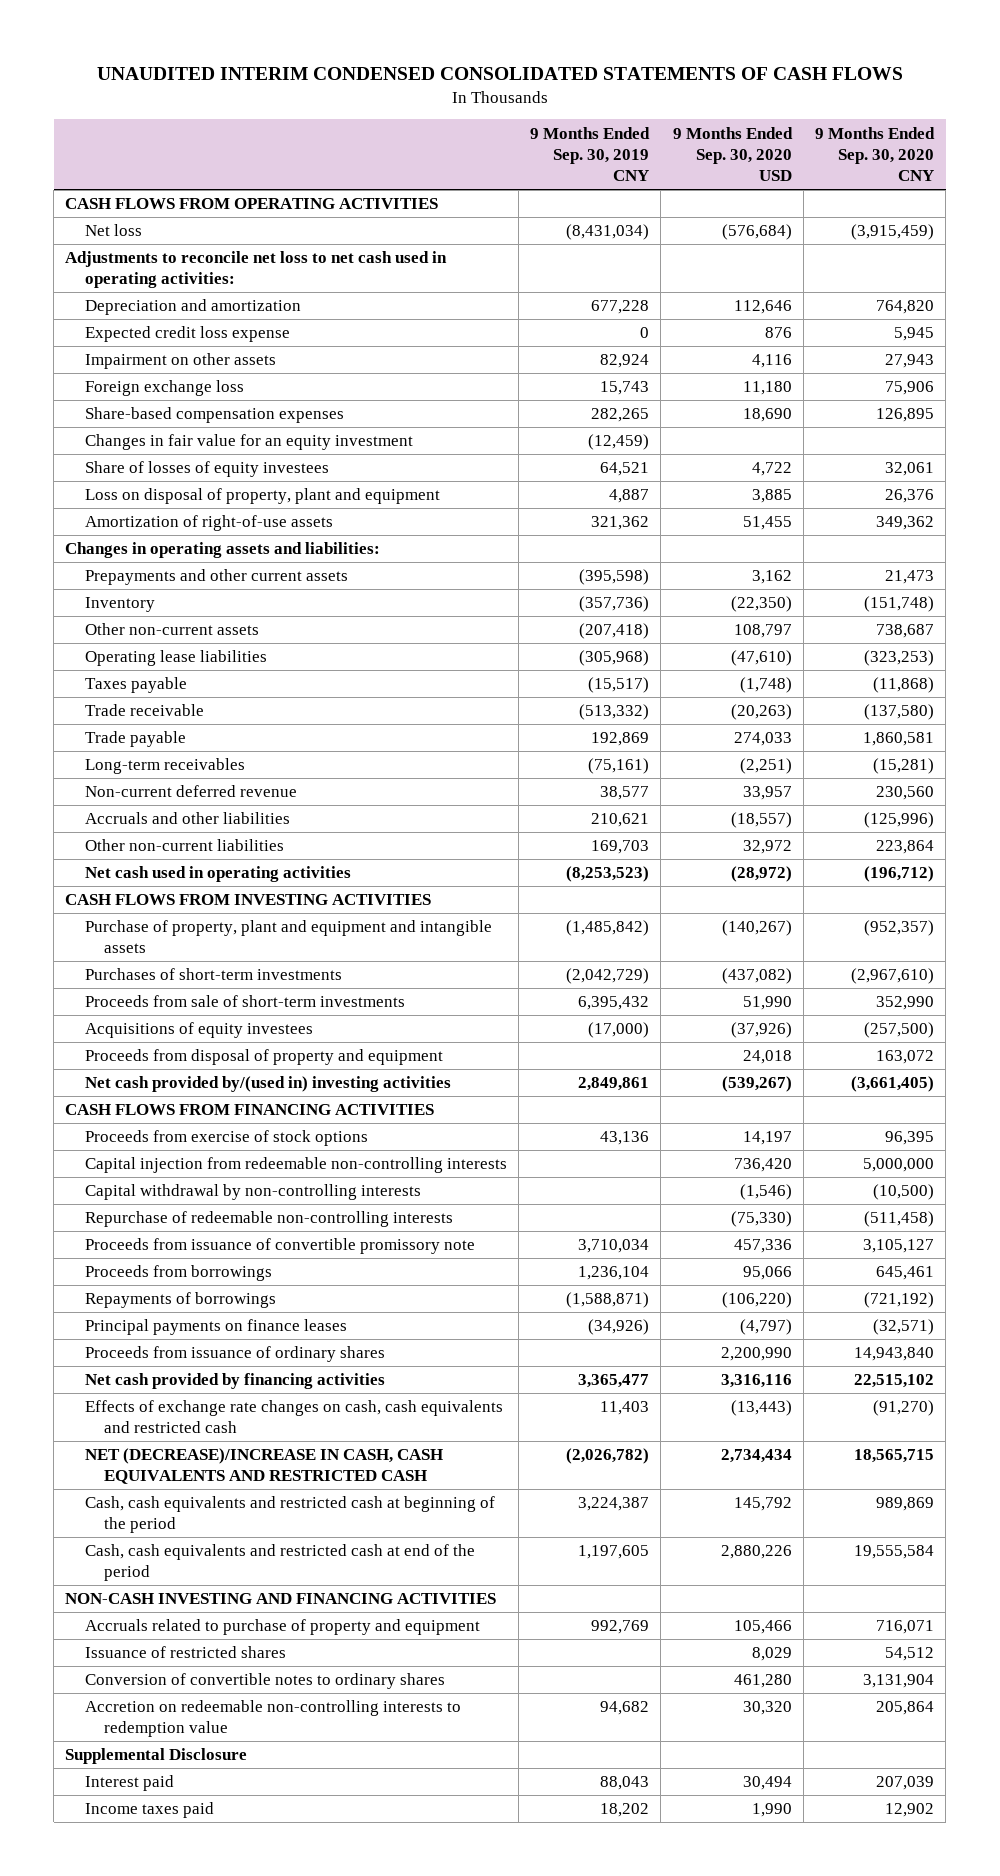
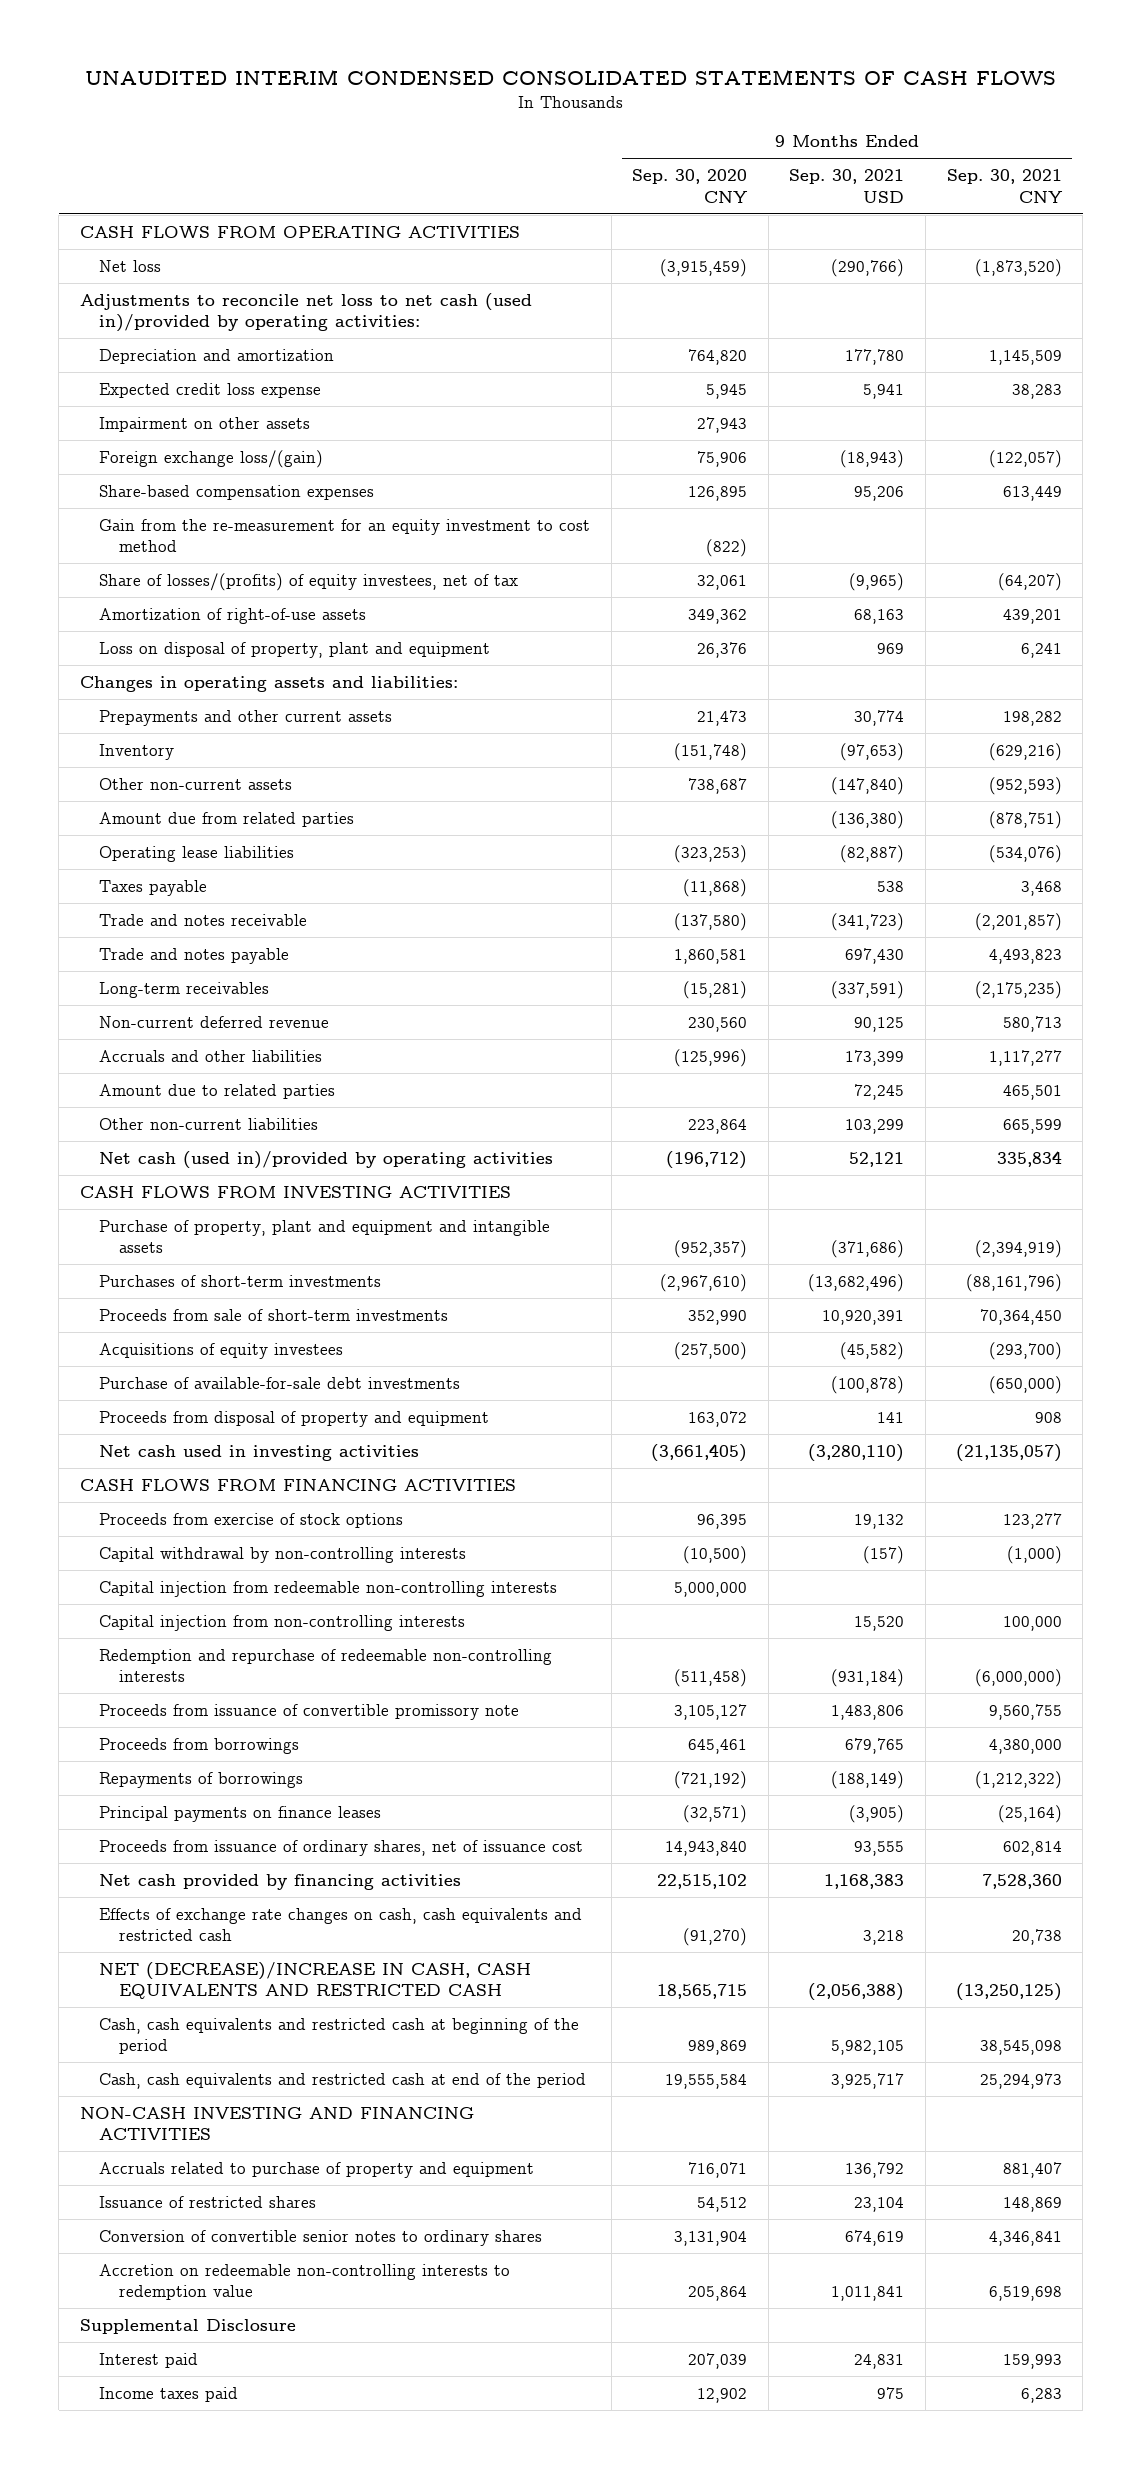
- | 9 Months Ended Sep. 30, 2019 CNY | 9 Months Ended Sep. 30, 2020 USD | 9 Months Ended Sep. 30, 2020 CNY
+ | 9 Months Ended Sep. 30, 2020 CNY | 9 Months Ended Sep. 30, 2021 USD | 9 Months Ended Sep. 30, 2021 CNY
- Adjustments to reconcile net loss to net cash used in operating activities:
+ Adjustments to reconcile net loss to net cash (used in)/provided by operating activities:
- Foreign exchange loss | 15,743 | 11,180 | 75,906
+ Foreign exchange loss/(gain) | 75,906 | (18,943) | (122,057)
- Changes in fair value for an equity investment | (12,459) | |
- Share of losses of equity investees | 64,521 | 4,722 | 32,061
+ Gain from the re-measurement for an equity investment to cost method | (822) | |
+ Share of losses/(profits) of equity investees, net of tax | 32,061 | (9,965) | (64,207)
moved down: Loss on disposal of property, plant and equipment | 26,376 | 969 | 6,241
+ Amount due from related parties | | (136,380) | (878,751)
- Trade receivable | (513,332) | (20,263) | (137,580)
- Trade payable | 192,869 | 274,033 | 1,860,581
+ Trade and notes receivable | (137,580) | (341,723) | (2,201,857)
+ Trade and notes payable | 1,860,581 | 697,430 | 4,493,823
+ Amount due to related parties | | 72,245 | 465,501
- Net cash used in operating activities | (8,253,523) | (28,972) | (196,712)
+ Net cash (used in)/provided by operating activities | (196,712) | 52,121 | 335,834
+ Purchase of available-for-sale debt investments | | (100,878) | (650,000)
- Net cash provided by/(used in) investing activities | 2,849,861 | (539,267) | (3,661,405)
+ Net cash used in investing activities | (3,661,405) | (3,280,110) | (21,135,057)
- Repurchase of redeemable non-controlling interests | | (75,330) | (511,458)
moved down: Capital injection from redeemable non-controlling interests | 5,000,000 | |
+ Capital injection from non-controlling interests | | 15,520 | 100,000
+ Redemption and repurchase of redeemable non-controlling interests | (511,458) | (931,184) | (6,000,000)
- Proceeds from issuance of ordinary shares | | 2,200,990 | 14,943,840
+ Proceeds from issuance of ordinary shares, net of issuance cost | 14,943,840 | 93,555 | 602,814
- Conversion of convertible notes to ordinary shares | | 461,280 | 3,131,904
+ Conversion of convertible senior notes to ordinary shares | 3,131,904 | 674,619 | 4,346,841

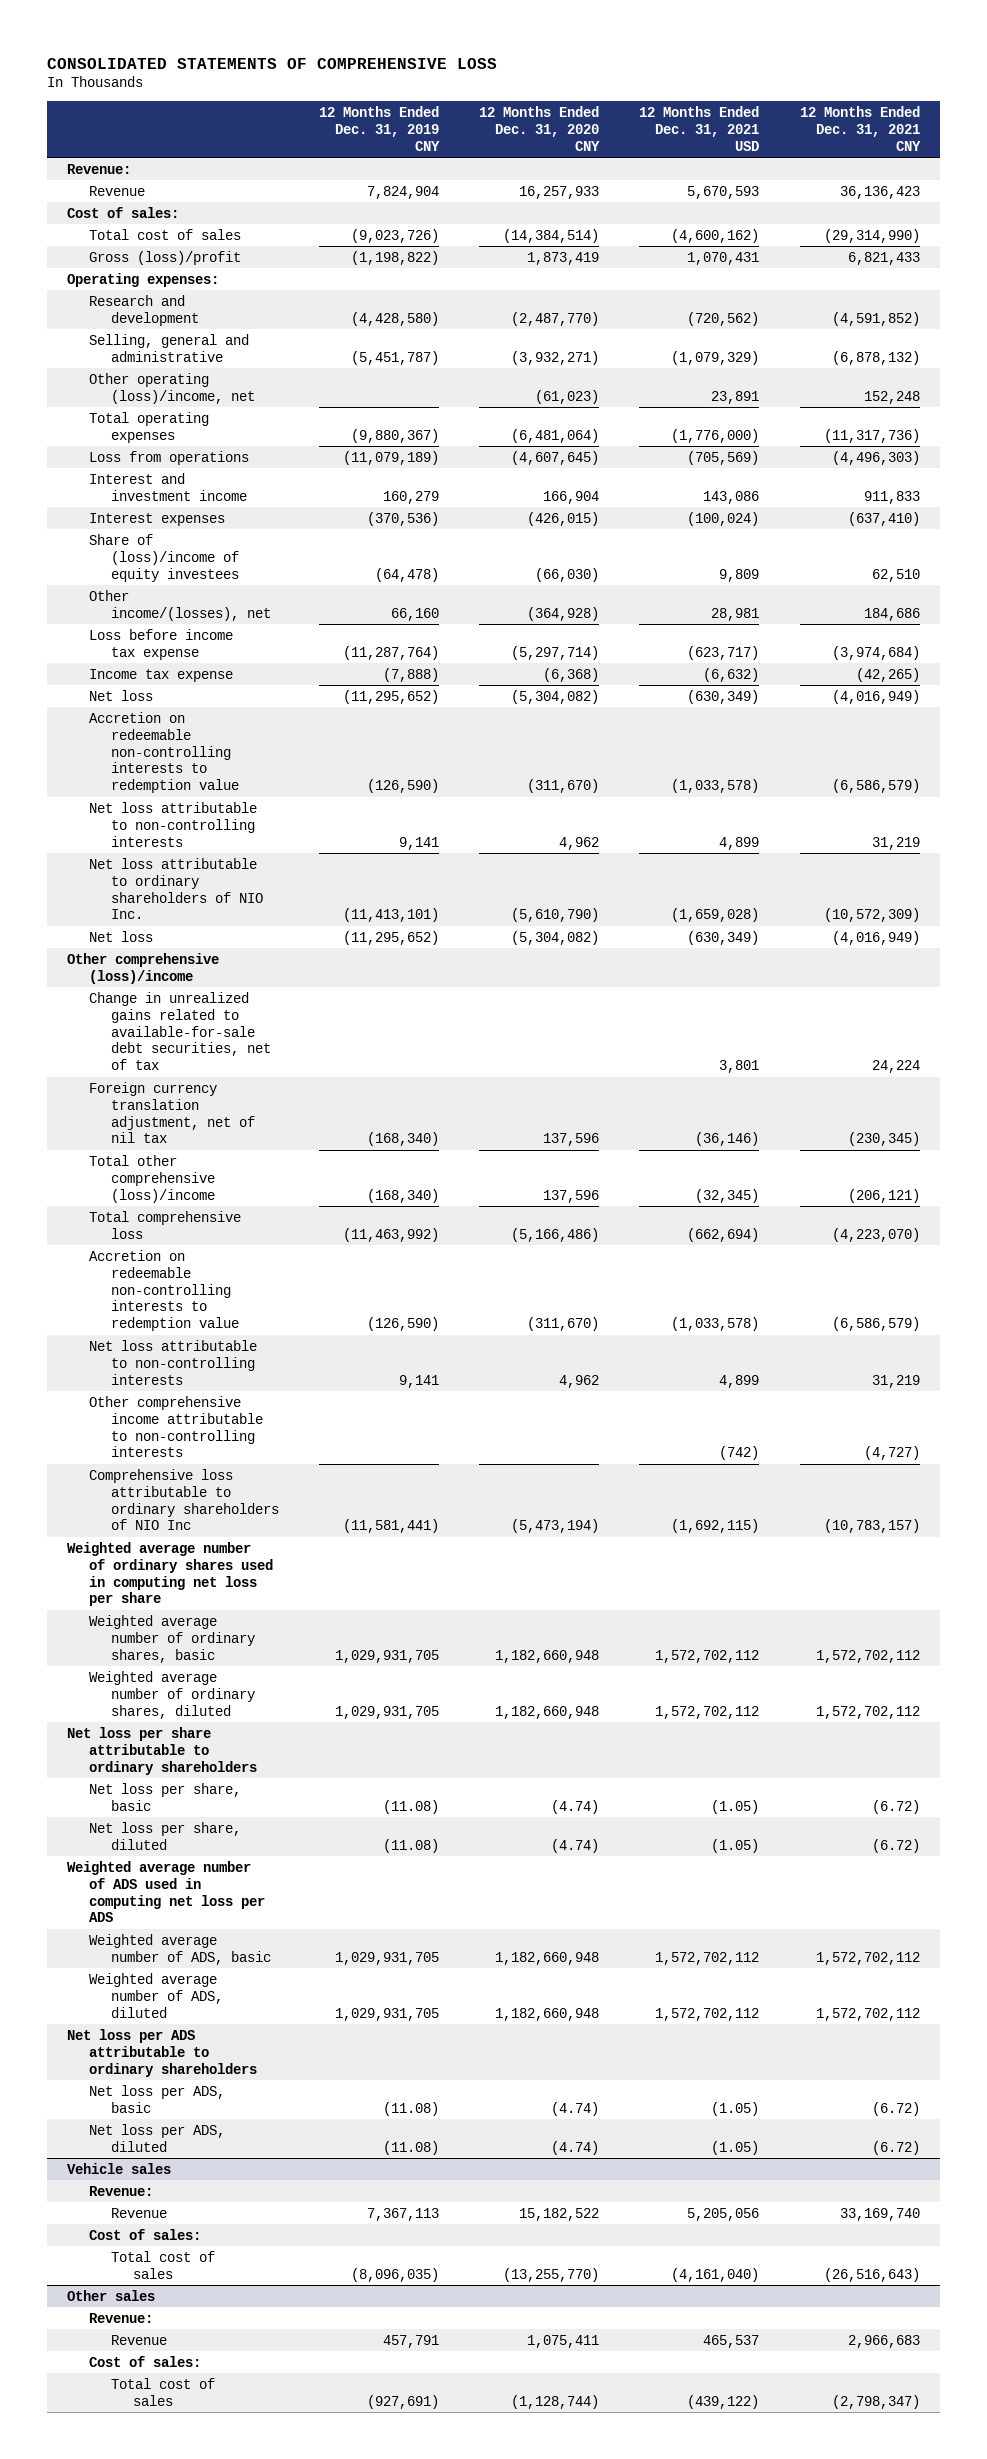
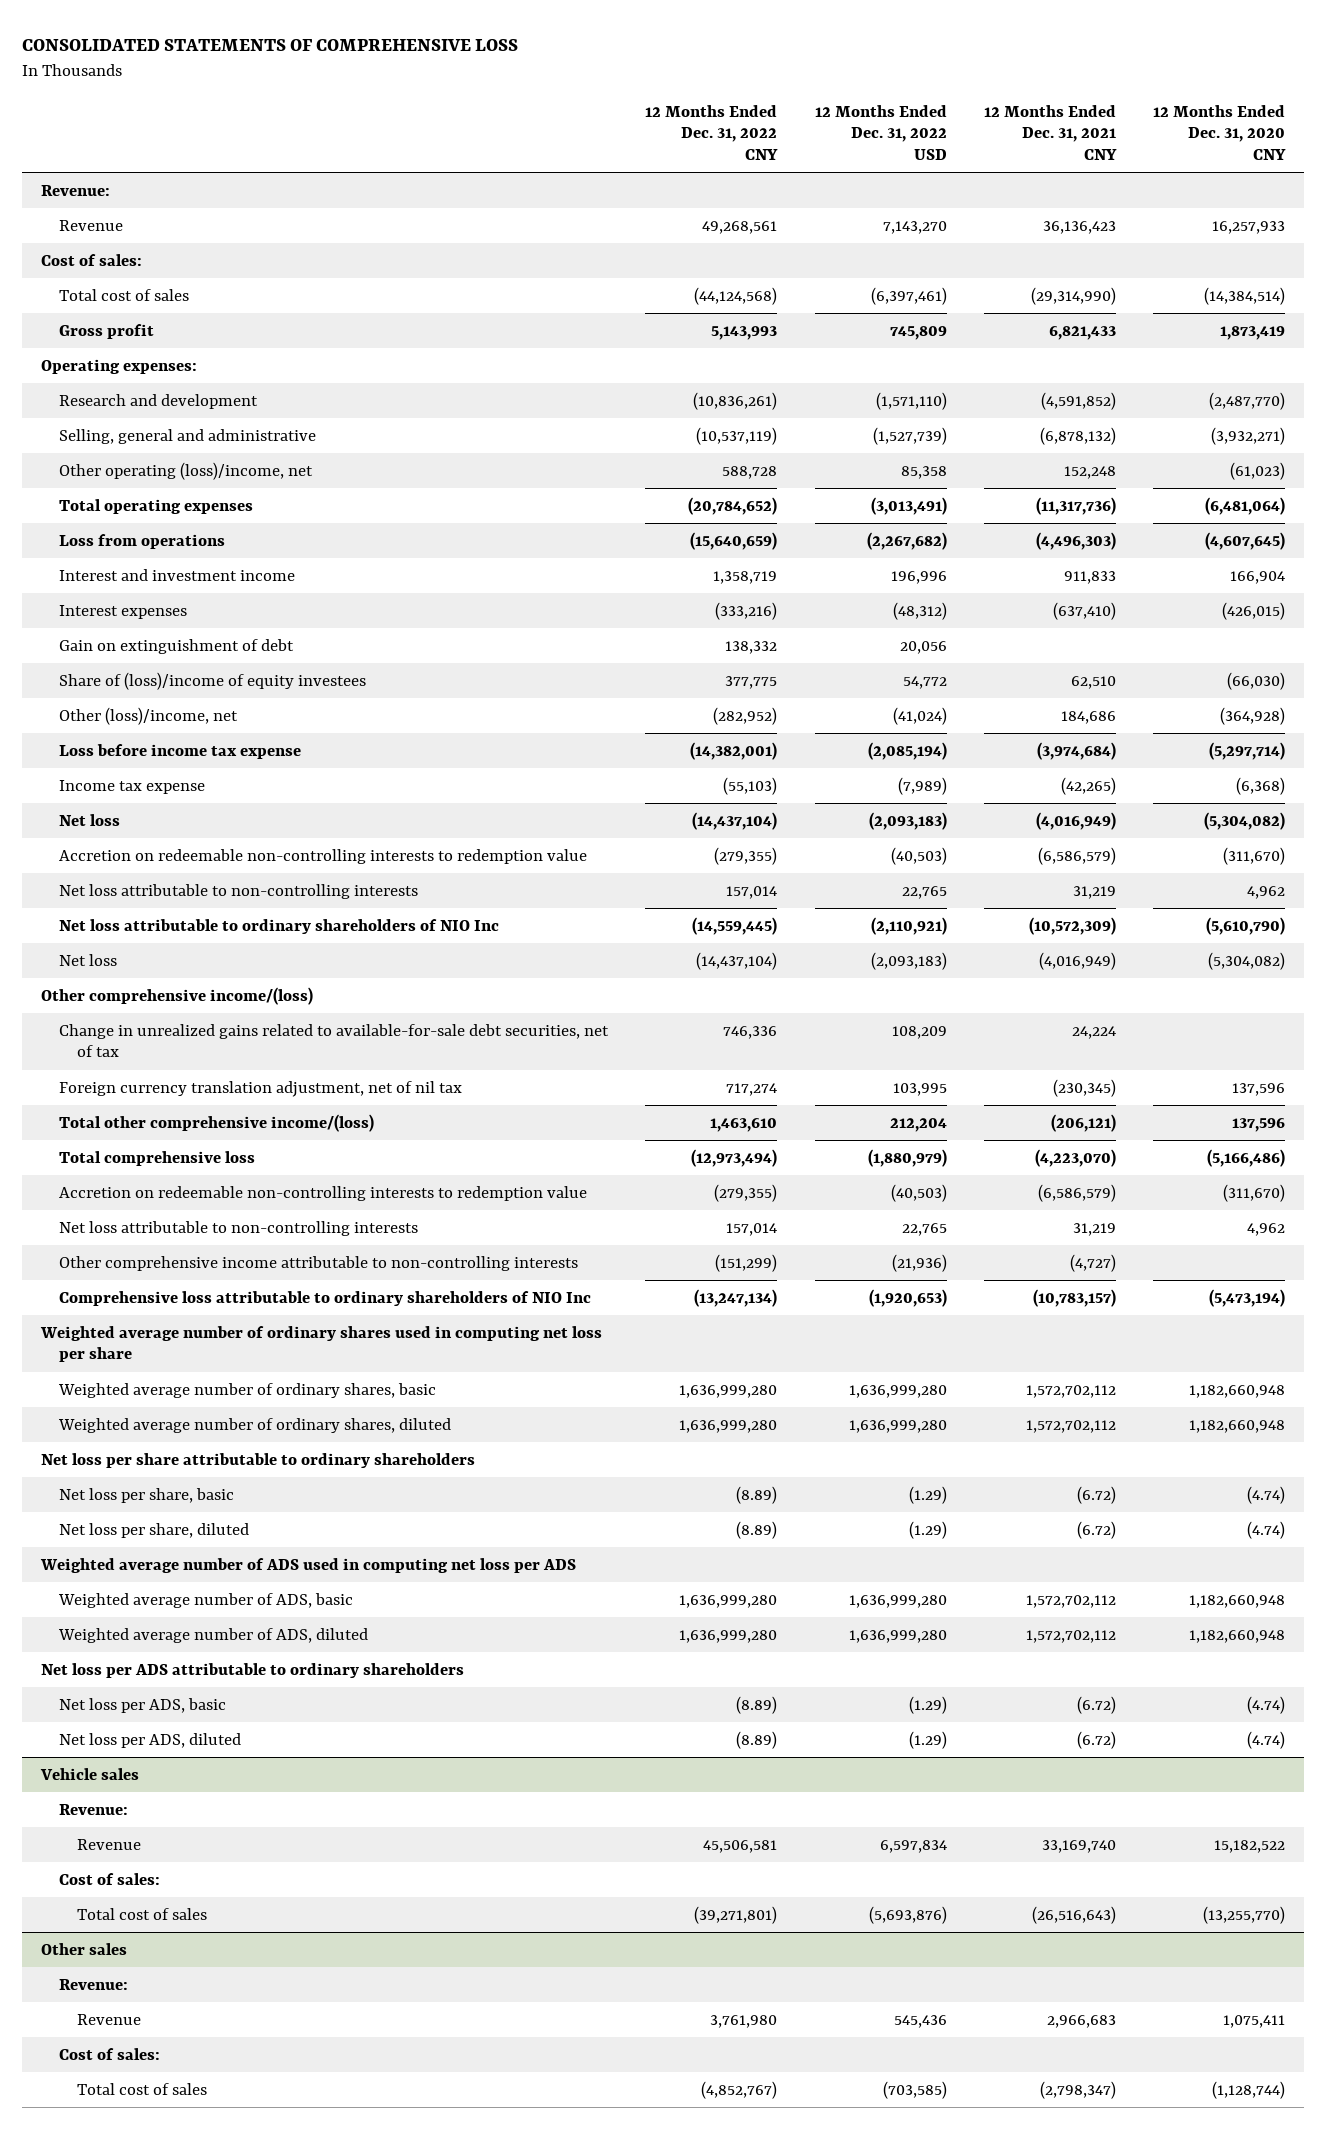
- | 12 Months Ended Dec. 31, 2019 CNY | 12 Months Ended Dec. 31, 2020 CNY | 12 Months Ended Dec. 31, 2021 USD | 12 Months Ended Dec. 31, 2021 CNY
+ | 12 Months Ended Dec. 31, 2022 CNY | 12 Months Ended Dec. 31, 2022 USD | 12 Months Ended Dec. 31, 2021 CNY | 12 Months Ended Dec. 31, 2020 CNY
- Gross (loss)/profit | (1,198,822) | 1,873,419 | 1,070,431 | 6,821,433
+ Gross profit | 5,143,993 | 745,809 | 6,821,433 | 1,873,419
+ Gain on extinguishment of debt | 138,332 | 20,056 | |
- Other income/(losses), net | 66,160 | (364,928) | 28,981 | 184,686
+ Other (loss)/income, net | (282,952) | (41,024) | 184,686 | (364,928)
- Net loss attributable to ordinary shareholders of NIO Inc. | (11,413,101) | (5,610,790) | (1,659,028) | (10,572,309)
+ Net loss attributable to ordinary shareholders of NIO Inc | (14,559,445) | (2,110,921) | (10,572,309) | (5,610,790)
- Other comprehensive (loss)/income
+ Other comprehensive income/(loss)
- Total other comprehensive (loss)/income | (168,340) | 137,596 | (32,345) | (206,121)
+ Total other comprehensive income/(loss) | 1,463,610 | 212,204 | (206,121) | 137,596

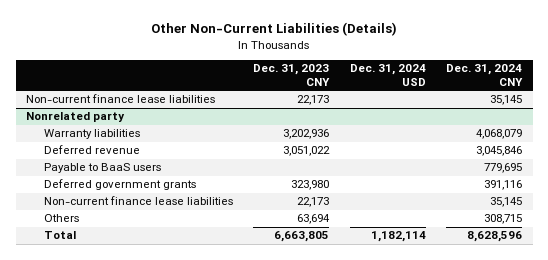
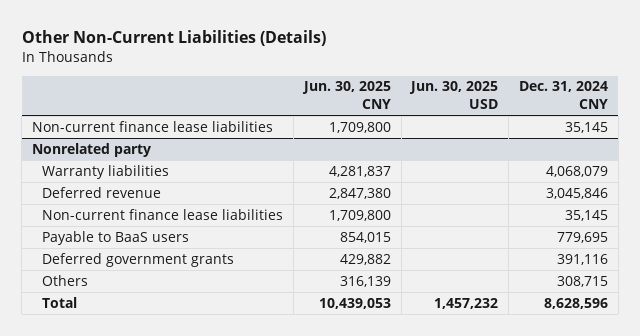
- | Dec. 31, 2023 CNY | Dec. 31, 2024 USD | Dec. 31, 2024 CNY
+ | Jun. 30, 2025 CNY | Jun. 30, 2025 USD | Dec. 31, 2024 CNY
@ Nonrelated party
moved up: Non-current finance lease liabilities | 1,709,800 | | 35,145

